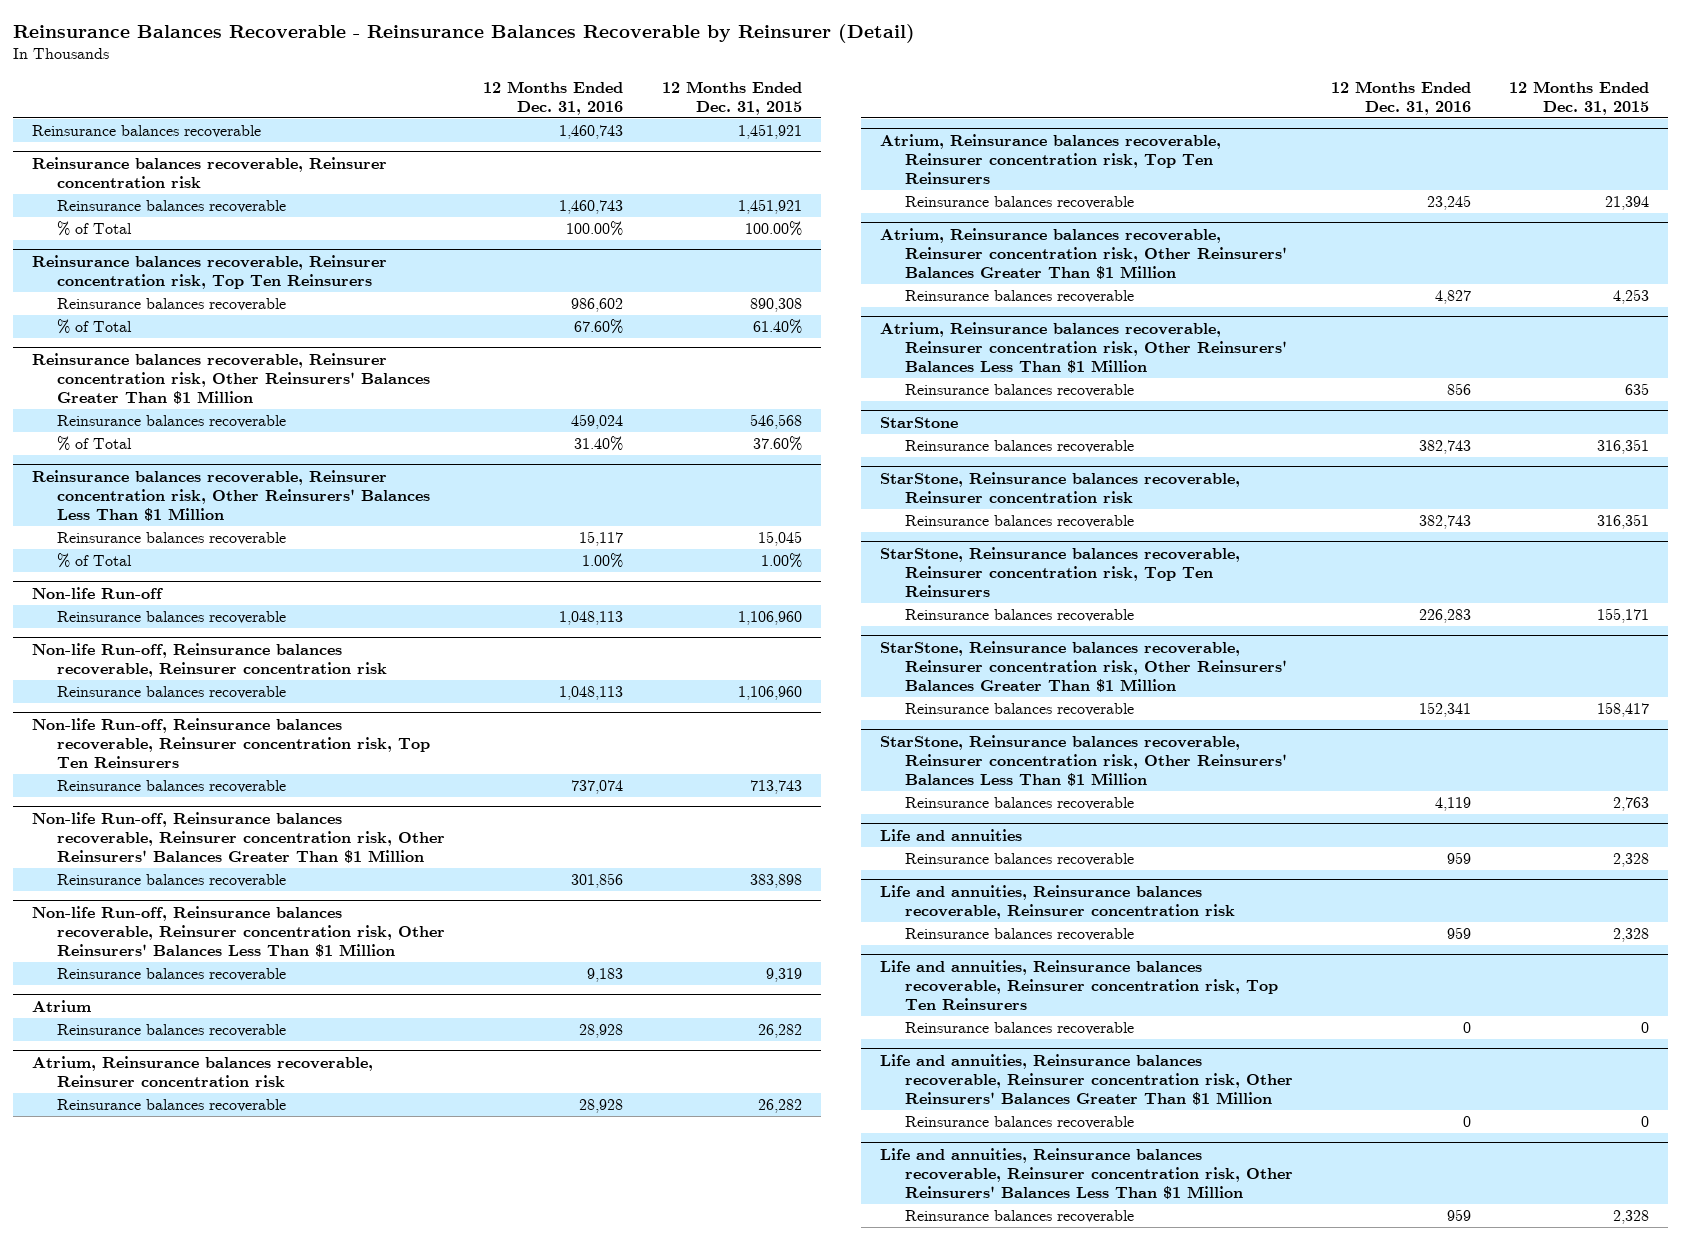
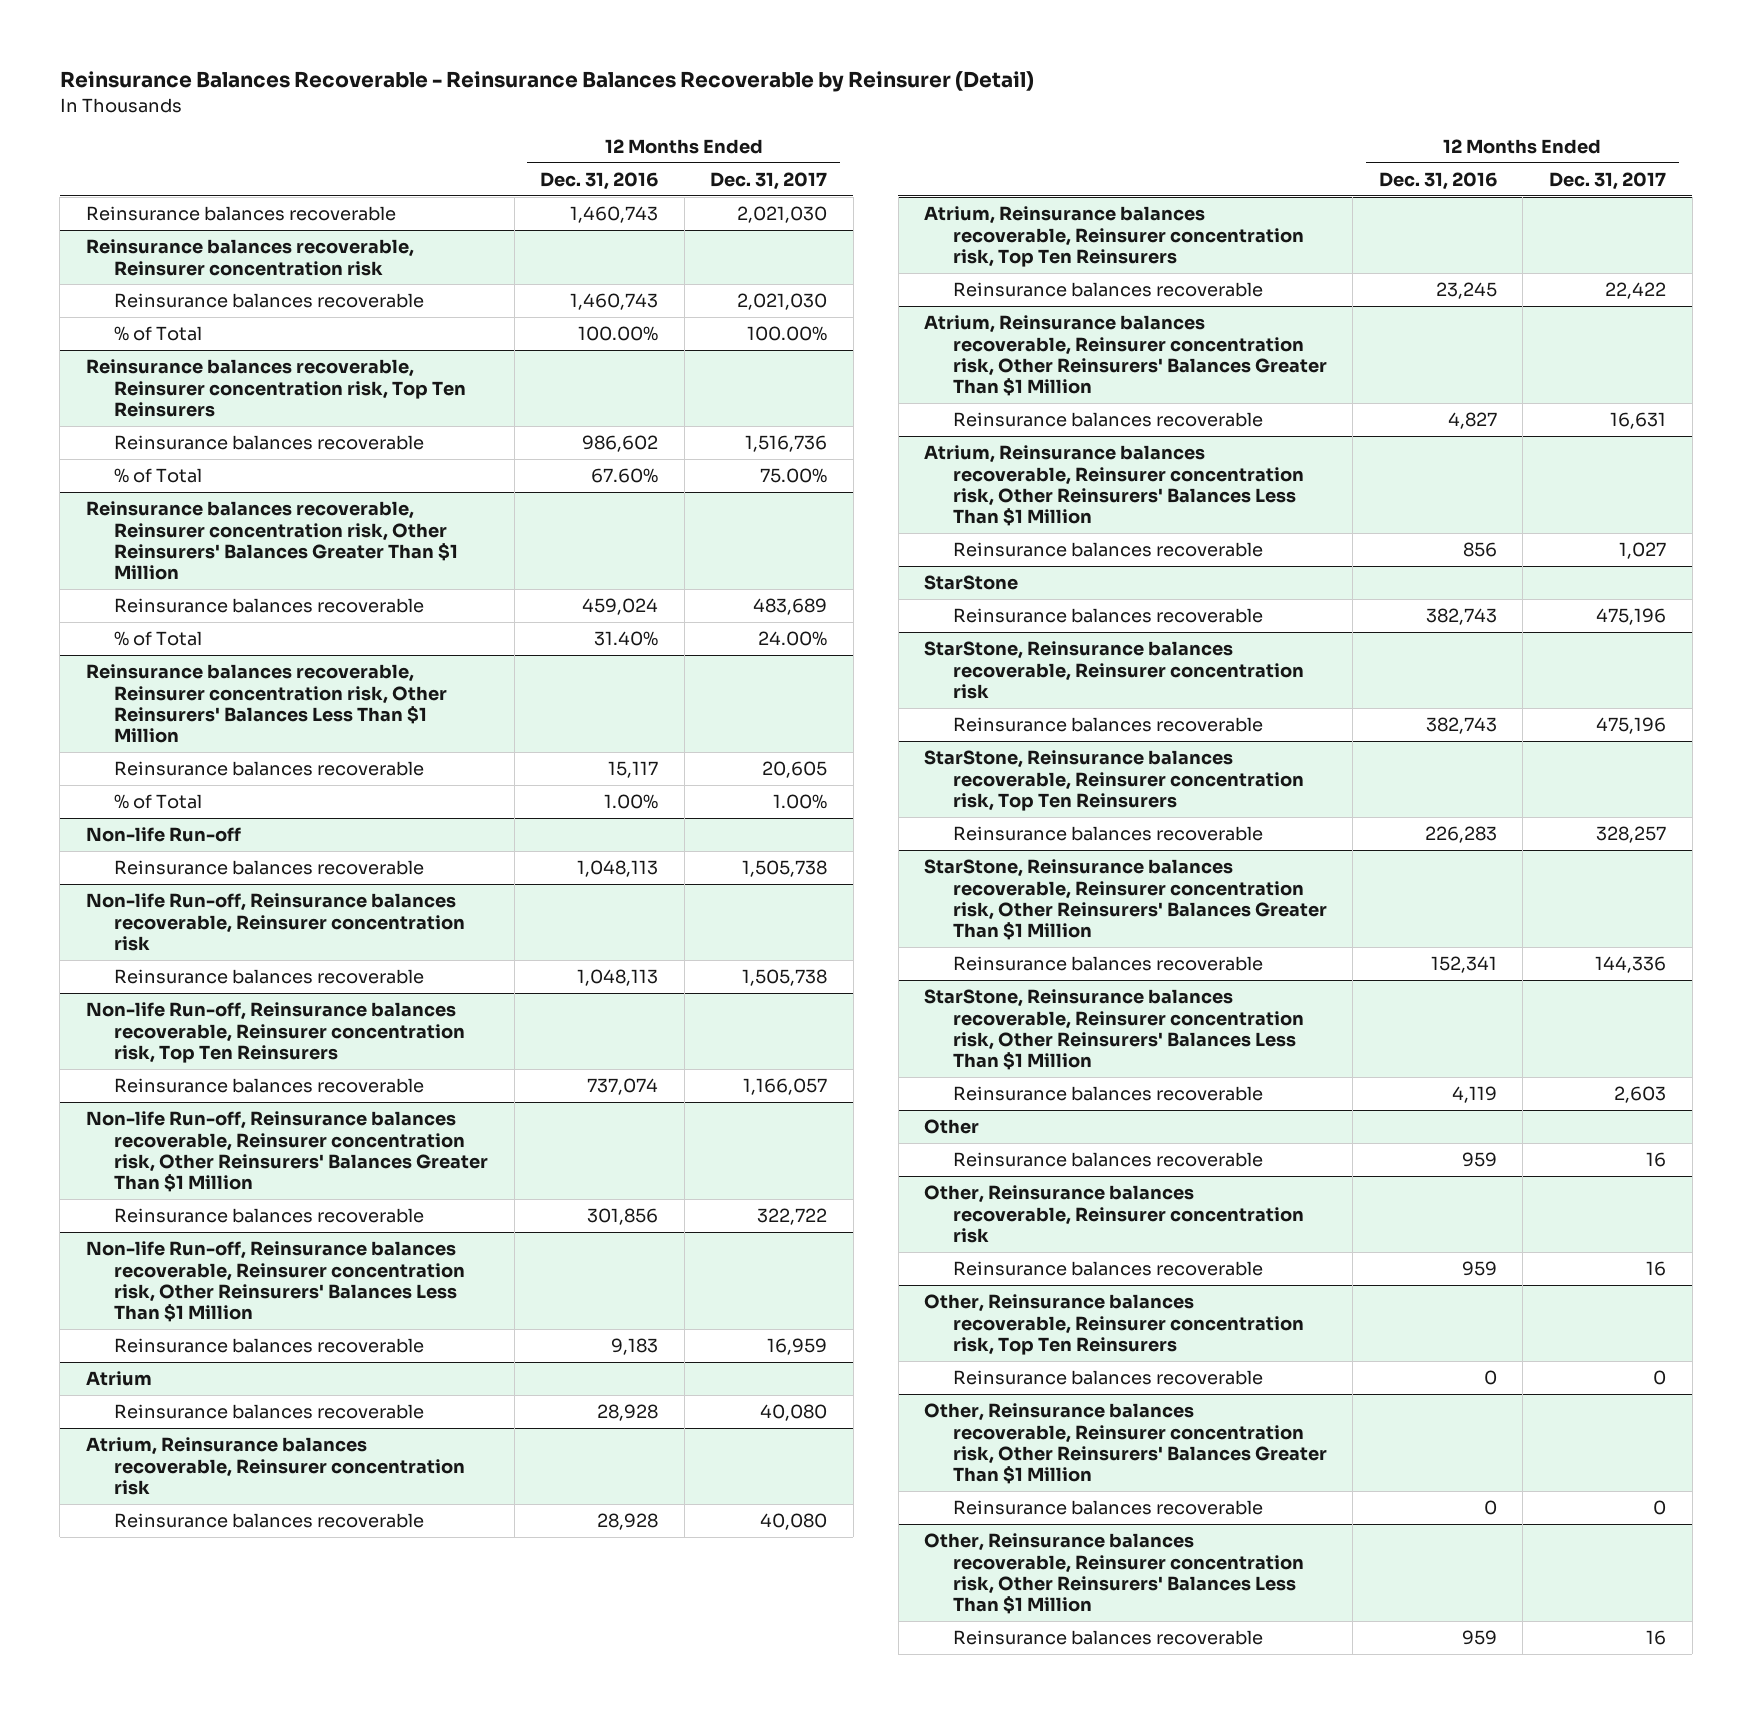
- | 12 Months Ended Dec. 31, 2016 | 12 Months Ended Dec. 31, 2015
+ | 12 Months Ended Dec. 31, 2016 | 12 Months Ended Dec. 31, 2017
- Life and annuities
+ Other
- Life and annuities, Reinsurance balances recoverable, Reinsurer concentration risk
+ Other, Reinsurance balances recoverable, Reinsurer concentration risk
- Life and annuities, Reinsurance balances recoverable, Reinsurer concentration risk, Top Ten Reinsurers
+ Other, Reinsurance balances recoverable, Reinsurer concentration risk, Top Ten Reinsurers
- Life and annuities, Reinsurance balances recoverable, Reinsurer concentration risk, Other Reinsurers' Balances Greater Than $1 Million
+ Other, Reinsurance balances recoverable, Reinsurer concentration risk, Other Reinsurers' Balances Greater Than $1 Million
- Life and annuities, Reinsurance balances recoverable, Reinsurer concentration risk, Other Reinsurers' Balances Less Than $1 Million
+ Other, Reinsurance balances recoverable, Reinsurer concentration risk, Other Reinsurers' Balances Less Than $1 Million

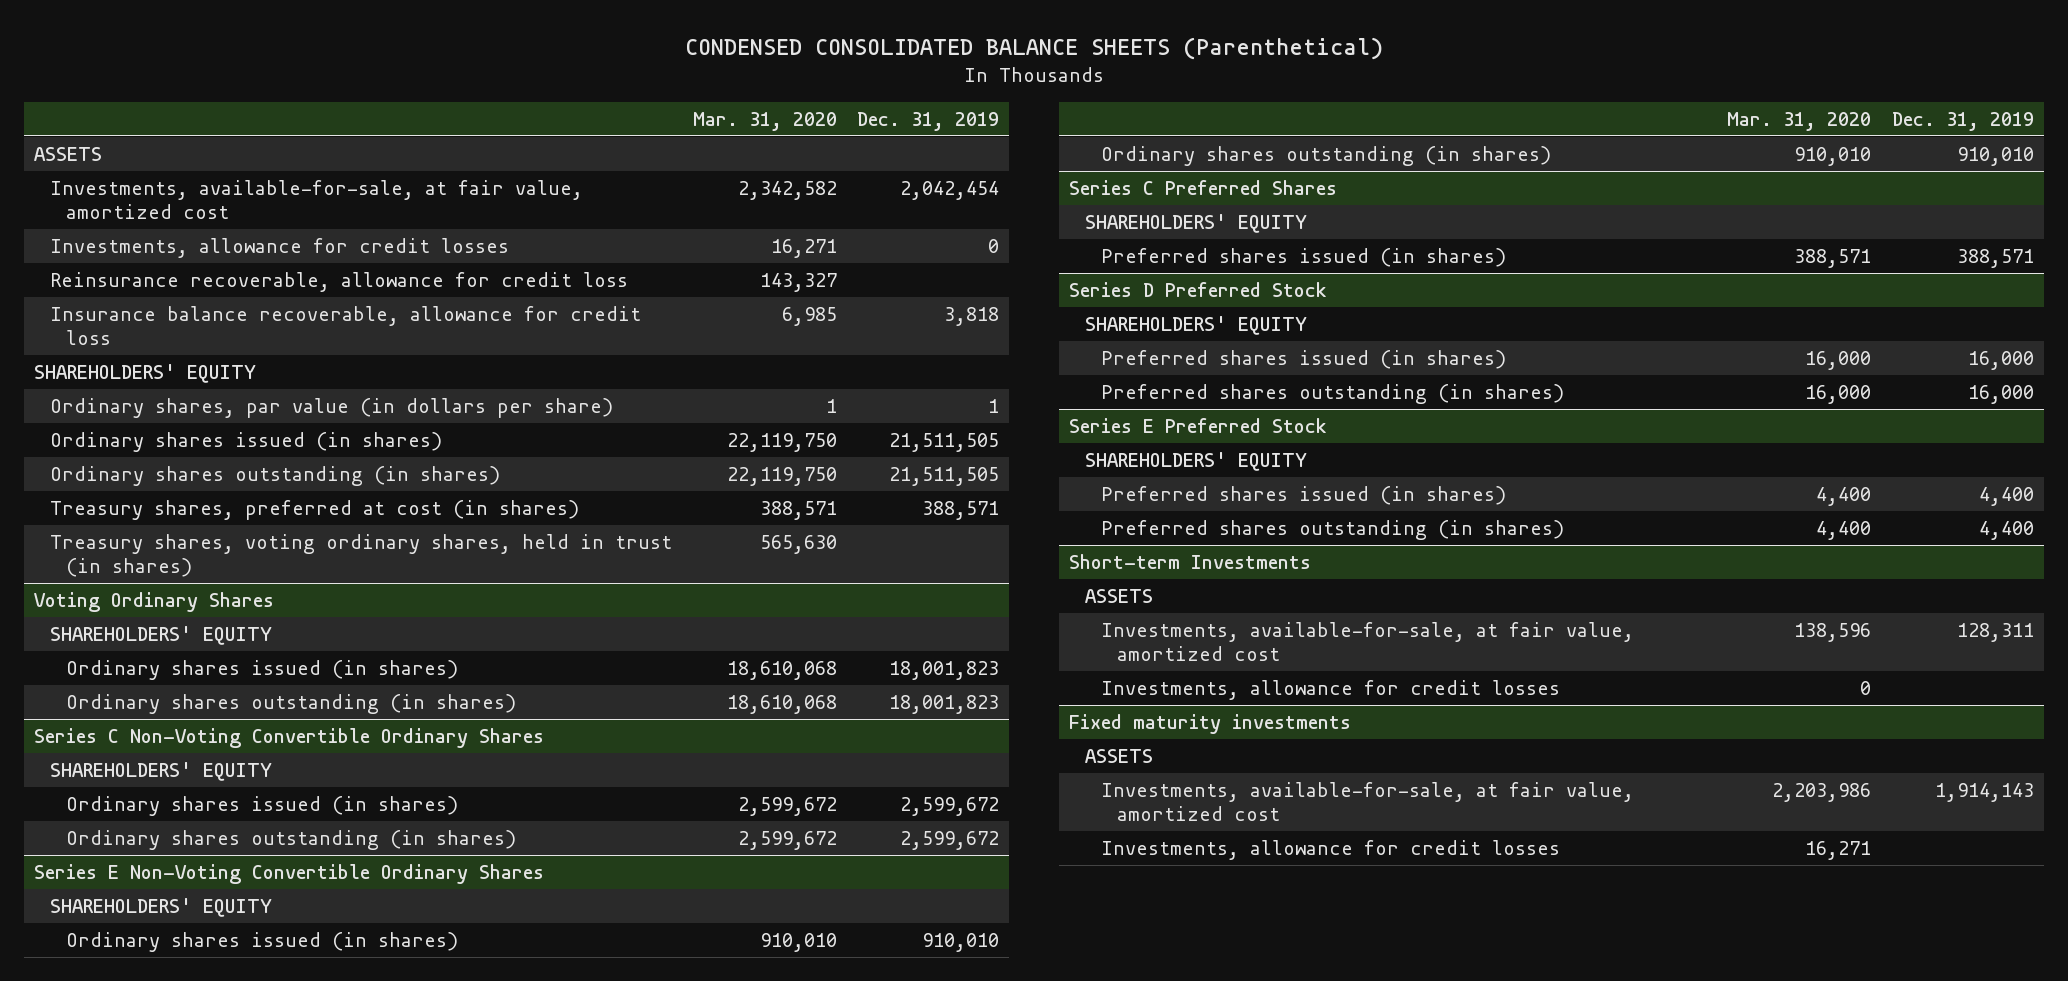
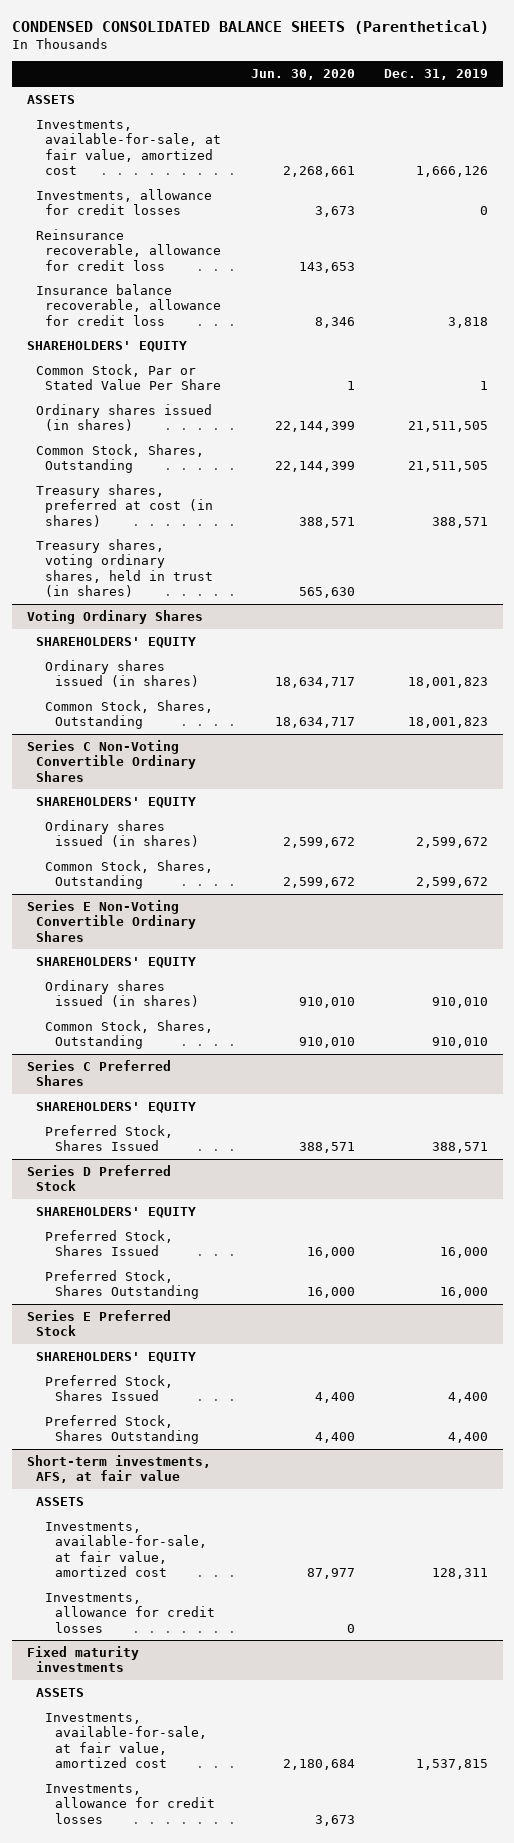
- | Mar. 31, 2020 | Dec. 31, 2019
+ | Jun. 30, 2020 | Dec. 31, 2019
- Investments, available-for-sale, at fair value, amortized cost | 2,342,582 | 2,042,454
+ Investments, available-for-sale, at fair value, amortized cost | 2,268,661 | 1,666,126
- Ordinary shares, par value (in dollars per share) | 1 | 1
+ Common Stock, Par or Stated Value Per Share | 1 | 1
- Ordinary shares outstanding (in shares) | 22,119,750 | 21,511,505
+ Common Stock, Shares, Outstanding | 22,144,399 | 21,511,505
@ Voting Ordinary Shares
- Ordinary shares outstanding (in shares) | 18,610,068 | 18,001,823
+ Common Stock, Shares, Outstanding | 18,634,717 | 18,001,823
@ Series C Non-Voting Convertible Ordinary Shares
- Ordinary shares outstanding (in shares) | 2,599,672 | 2,599,672
+ Common Stock, Shares, Outstanding | 2,599,672 | 2,599,672
@ Series E Non-Voting Convertible Ordinary Shares
- Ordinary shares outstanding (in shares) | 910,010 | 910,010
+ Common Stock, Shares, Outstanding | 910,010 | 910,010
@ Series C Preferred Shares
- Preferred shares issued (in shares) | 388,571 | 388,571
+ Preferred Stock, Shares Issued | 388,571 | 388,571
@ Series D Preferred Stock
- Preferred shares issued (in shares) | 16,000 | 16,000
- Preferred shares outstanding (in shares) | 16,000 | 16,000
+ Preferred Stock, Shares Issued | 16,000 | 16,000
+ Preferred Stock, Shares Outstanding | 16,000 | 16,000
@ Series E Preferred Stock
- Preferred shares issued (in shares) | 4,400 | 4,400
- Preferred shares outstanding (in shares) | 4,400 | 4,400
- Short-term Investments
@ Series E Preferred Stock
+ Preferred Stock, Shares Issued | 4,400 | 4,400
+ Preferred Stock, Shares Outstanding | 4,400 | 4,400
+ Short-term investments, AFS, at fair value
@ Fixed maturity investments
- Investments, available-for-sale, at fair value, amortized cost | 2,203,986 | 1,914,143
+ Investments, available-for-sale, at fair value, amortized cost | 2,180,684 | 1,537,815

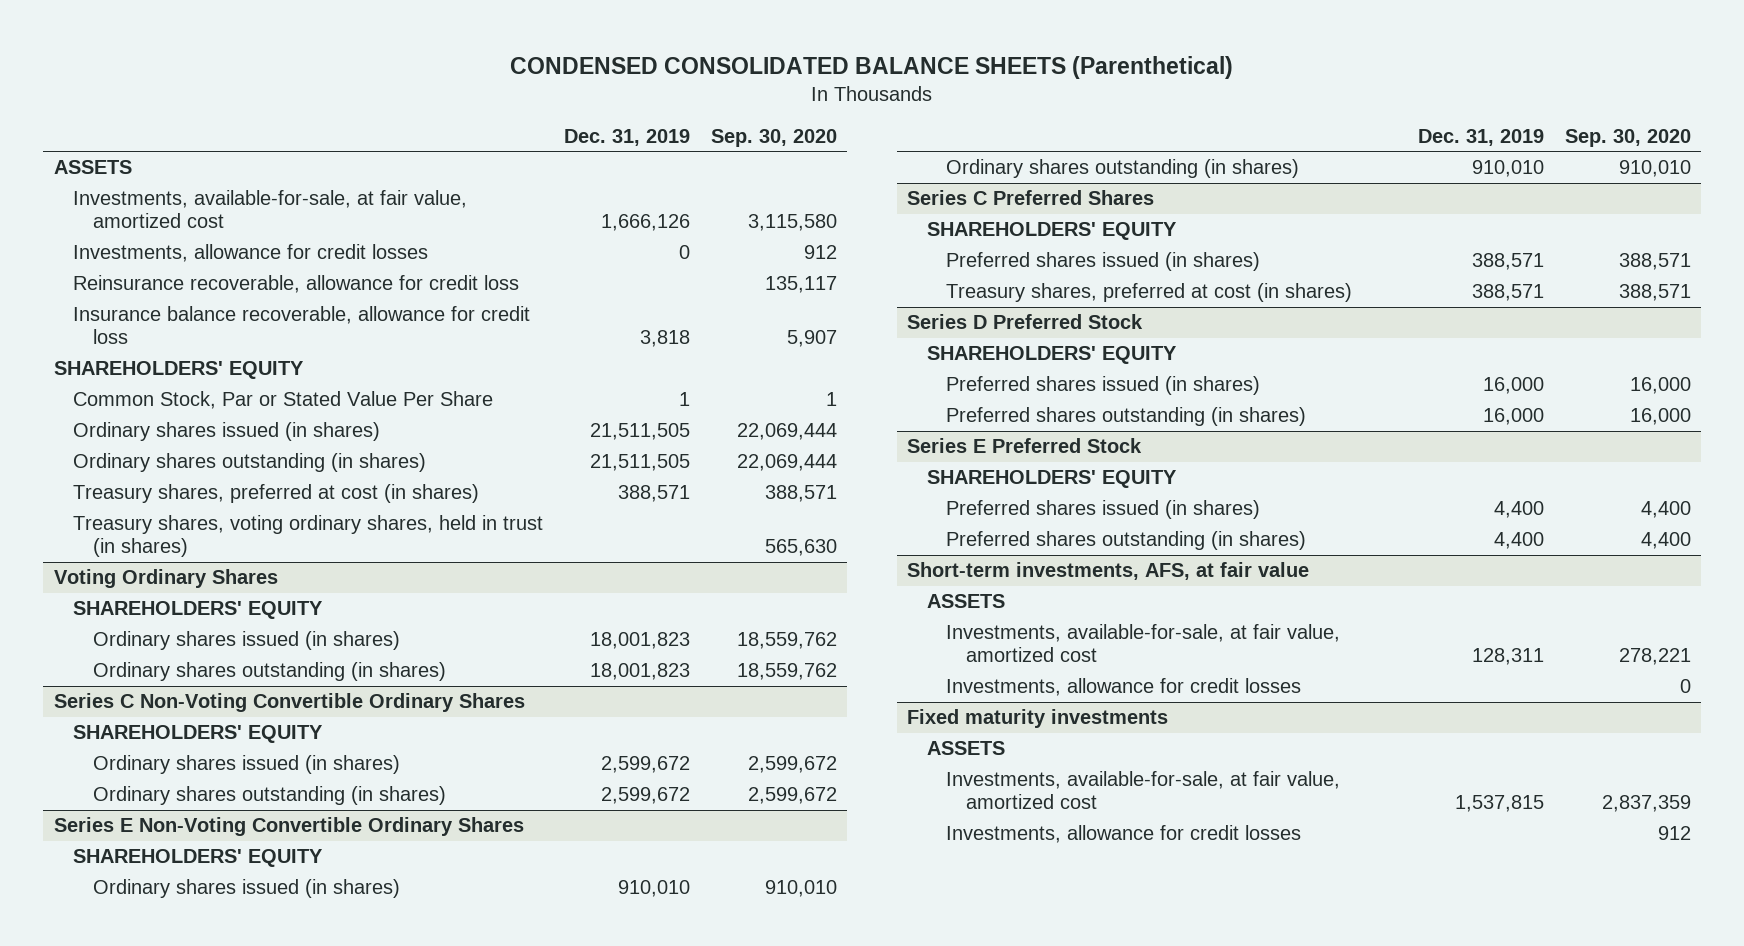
- | Jun. 30, 2020 | Dec. 31, 2019
+ | Dec. 31, 2019 | Sep. 30, 2020
- Common Stock, Shares, Outstanding | 22,144,399 | 21,511,505
+ Ordinary shares outstanding (in shares) | 21,511,505 | 22,069,444
@ Voting Ordinary Shares
- Common Stock, Shares, Outstanding | 18,634,717 | 18,001,823
+ Ordinary shares outstanding (in shares) | 18,001,823 | 18,559,762
@ Series C Non-Voting Convertible Ordinary Shares
- Common Stock, Shares, Outstanding | 2,599,672 | 2,599,672
+ Ordinary shares outstanding (in shares) | 2,599,672 | 2,599,672
@ Series E Non-Voting Convertible Ordinary Shares
- Common Stock, Shares, Outstanding | 910,010 | 910,010
+ Ordinary shares outstanding (in shares) | 910,010 | 910,010
@ Series C Preferred Shares
- Preferred Stock, Shares Issued | 388,571 | 388,571
+ Preferred shares issued (in shares) | 388,571 | 388,571
+ Treasury shares, preferred at cost (in shares) | 388,571 | 388,571
@ Series D Preferred Stock
- Preferred Stock, Shares Issued | 16,000 | 16,000
- Preferred Stock, Shares Outstanding | 16,000 | 16,000
+ Preferred shares issued (in shares) | 16,000 | 16,000
+ Preferred shares outstanding (in shares) | 16,000 | 16,000
@ Series E Preferred Stock
- Preferred Stock, Shares Issued | 4,400 | 4,400
- Preferred Stock, Shares Outstanding | 4,400 | 4,400
+ Preferred shares issued (in shares) | 4,400 | 4,400
+ Preferred shares outstanding (in shares) | 4,400 | 4,400

